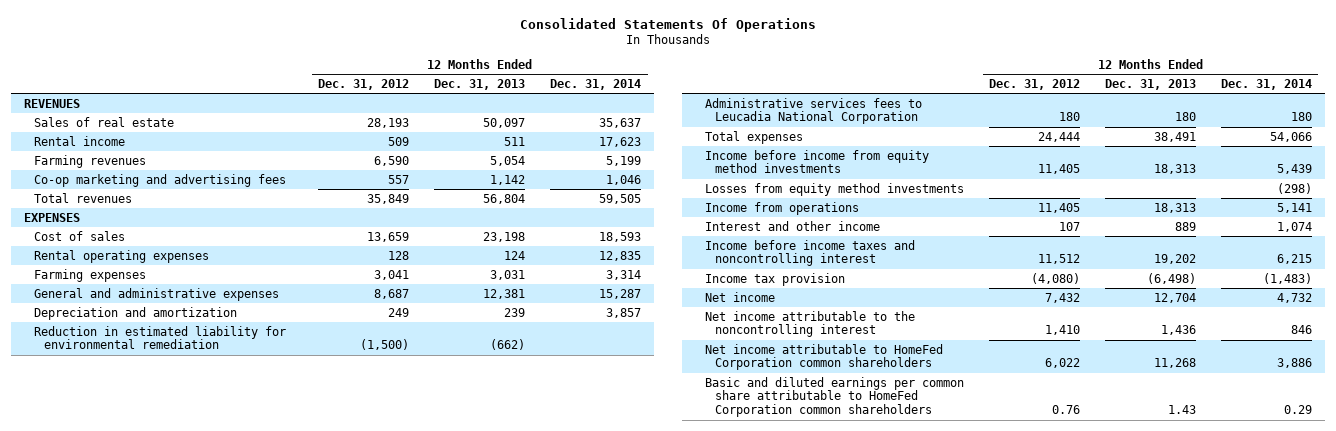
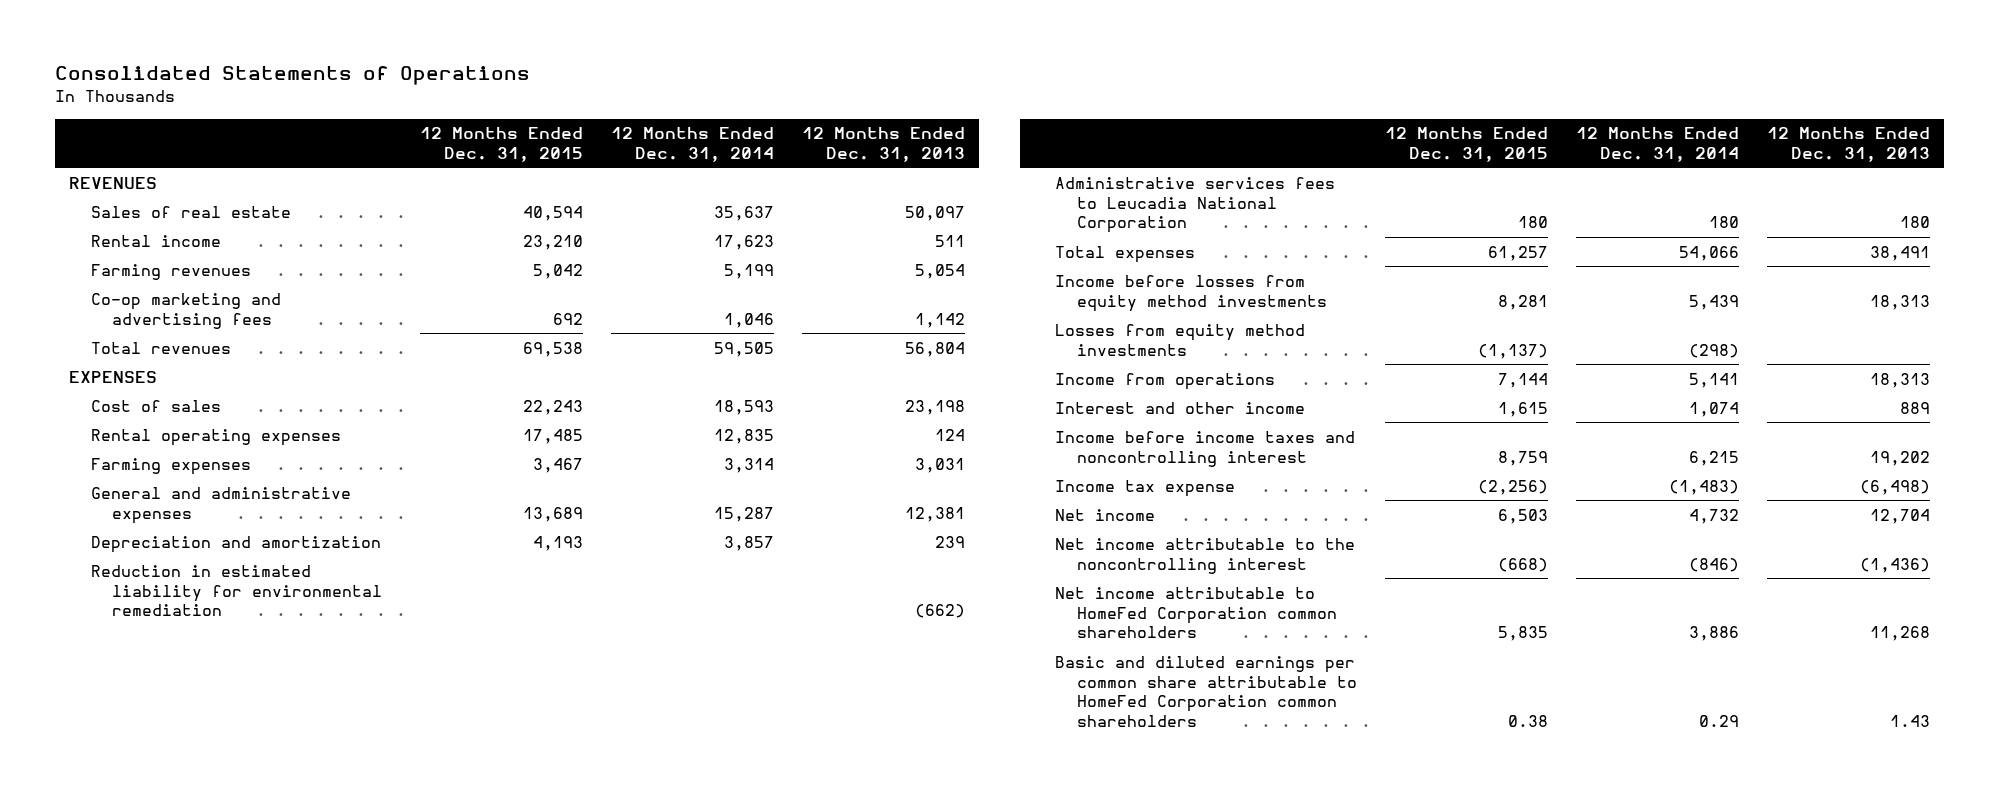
- Consolidated Statements Of Operations
+ Consolidated Statements of Operations
- | 12 Months Ended Dec. 31, 2012 | 12 Months Ended Dec. 31, 2013 | 12 Months Ended Dec. 31, 2014
+ | 12 Months Ended Dec. 31, 2015 | 12 Months Ended Dec. 31, 2014 | 12 Months Ended Dec. 31, 2013
- Income before income from equity method investments | 11,405 | 18,313 | 5,439
+ Income before losses from equity method investments | 8,281 | 5,439 | 18,313
- Income tax provision | (4,080) | (6,498) | (1,483)
+ Income tax expense | (2,256) | (1,483) | (6,498)
- Net income attributable to the noncontrolling interest | 1,410 | 1,436 | 846
+ Net income attributable to the noncontrolling interest | (668) | (846) | (1,436)

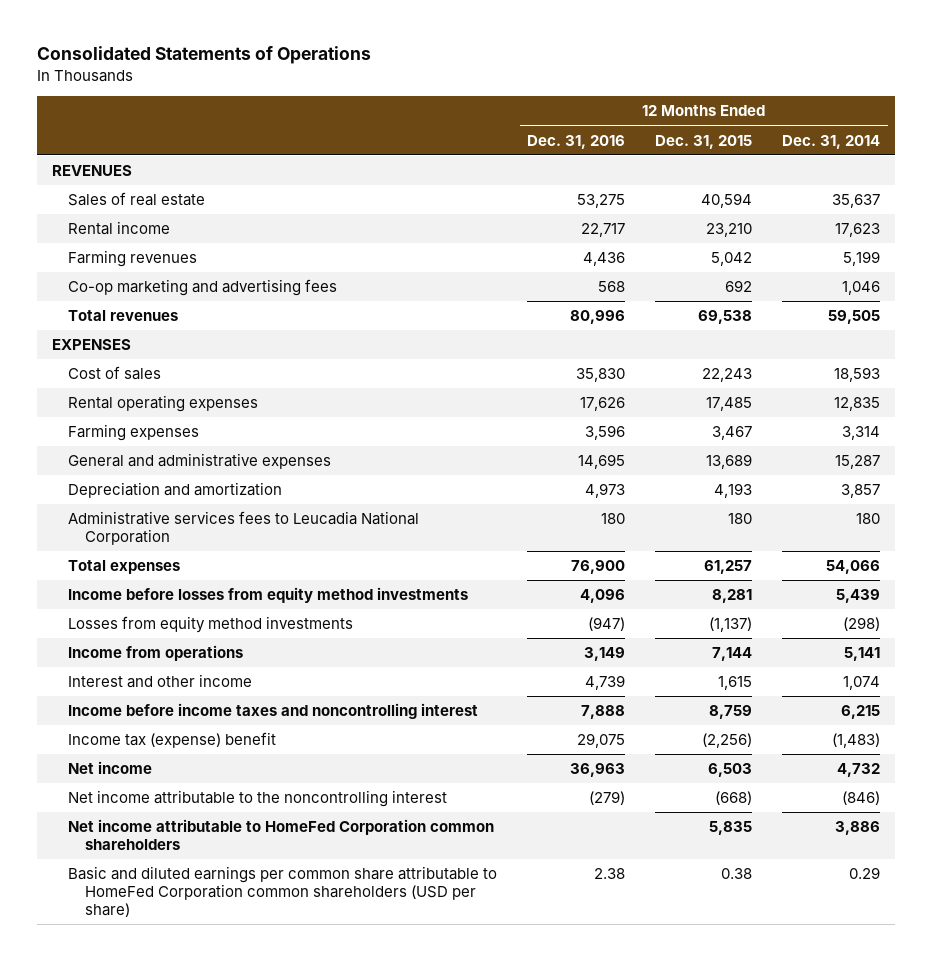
- | 12 Months Ended Dec. 31, 2015 | 12 Months Ended Dec. 31, 2014 | 12 Months Ended Dec. 31, 2013
+ | 12 Months Ended Dec. 31, 2016 | 12 Months Ended Dec. 31, 2015 | 12 Months Ended Dec. 31, 2014
- Reduction in estimated liability for environmental remediation | | | (662)
- Income tax expense | (2,256) | (1,483) | (6,498)
+ Income tax (expense) benefit | 29,075 | (2,256) | (1,483)
- Basic and diluted earnings per common share attributable to HomeFed Corporation common shareholders | 0.38 | 0.29 | 1.43
+ Basic and diluted earnings per common share attributable to HomeFed Corporation common shareholders (USD per share) | 2.38 | 0.38 | 0.29

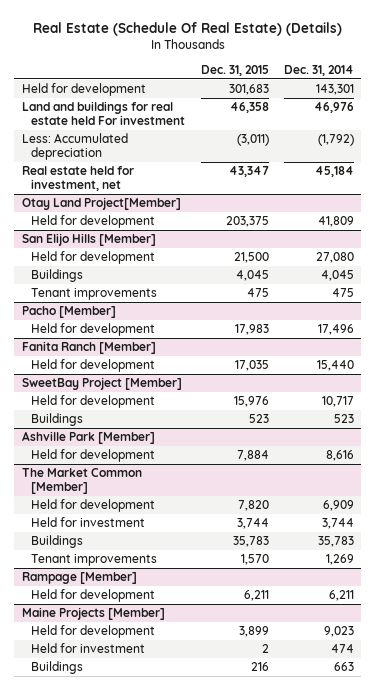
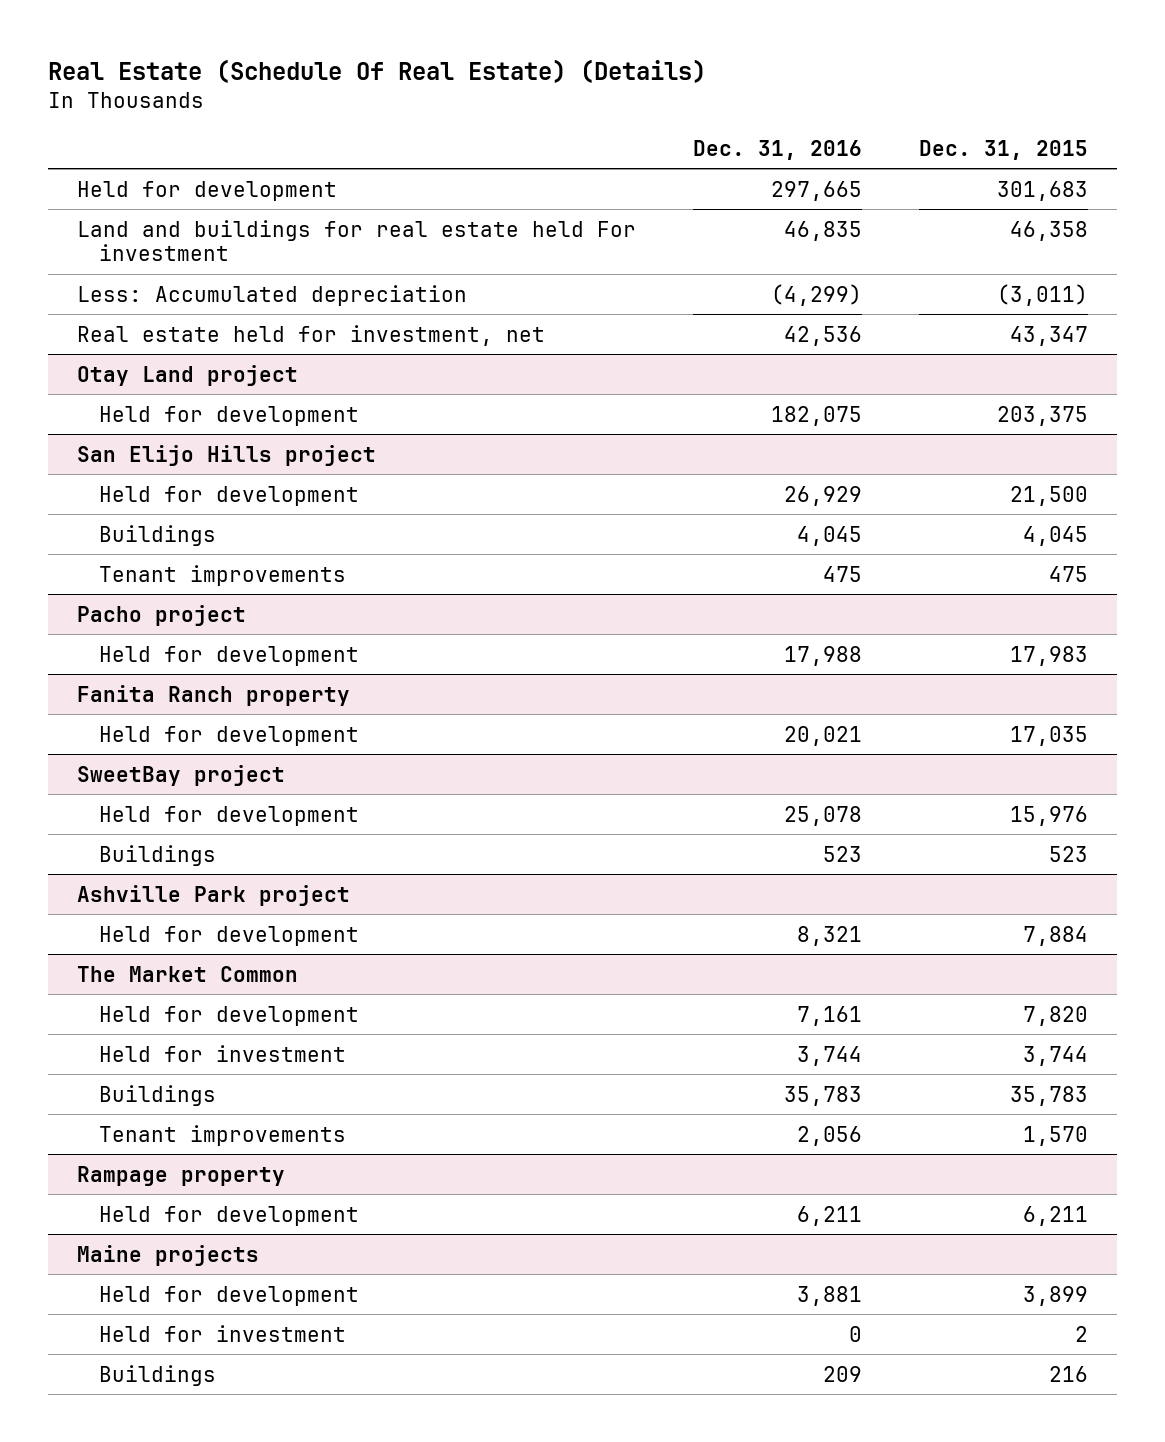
- | Dec. 31, 2015 | Dec. 31, 2014
+ | Dec. 31, 2016 | Dec. 31, 2015
- Otay Land Project[Member]
+ Otay Land project
- San Elijo Hills [Member]
+ San Elijo Hills project
- Pacho [Member]
+ Pacho project
- Fanita Ranch [Member]
+ Fanita Ranch property
- SweetBay Project [Member]
+ SweetBay project
- Ashville Park [Member]
+ Ashville Park project
- The Market Common [Member]
+ The Market Common
- Rampage [Member]
+ Rampage property
- Maine Projects [Member]
+ Maine projects

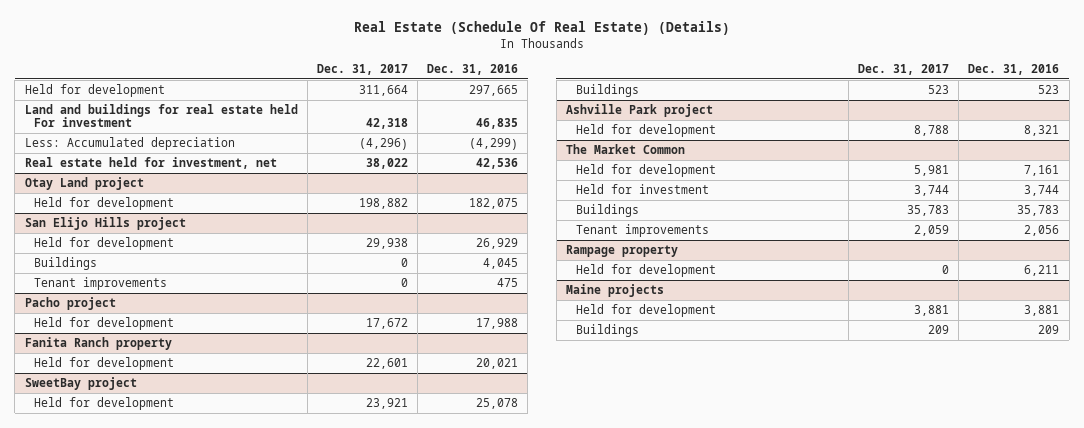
- | Dec. 31, 2016 | Dec. 31, 2015
+ | Dec. 31, 2017 | Dec. 31, 2016
@ Maine projects
- Held for investment | 0 | 2

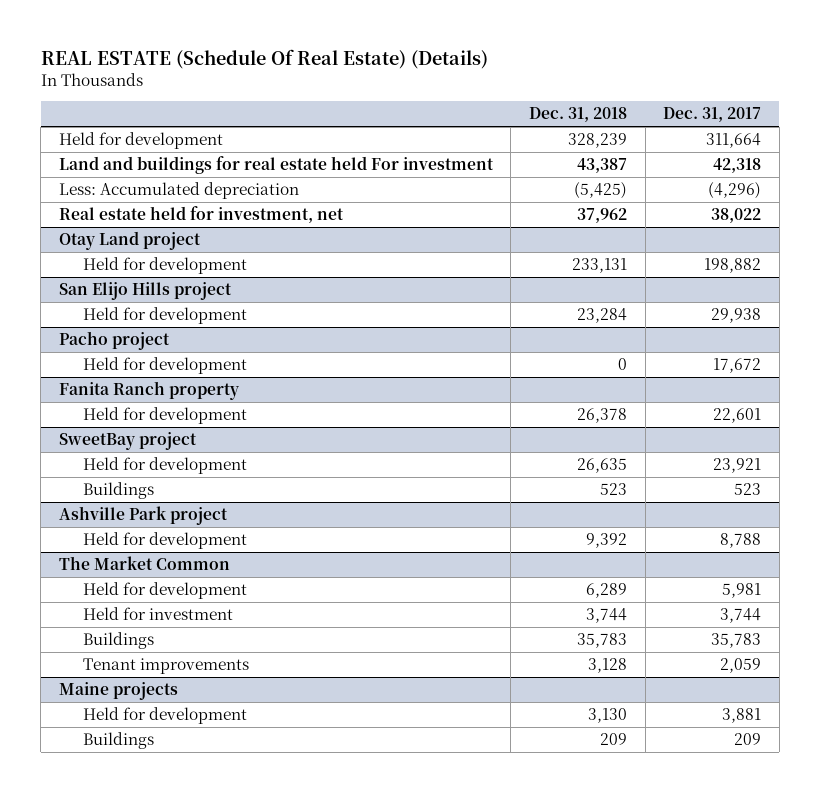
- Real Estate (Schedule Of Real Estate) (Details)
+ REAL ESTATE (Schedule Of Real Estate) (Details)
- | Dec. 31, 2017 | Dec. 31, 2016
+ | Dec. 31, 2018 | Dec. 31, 2017
@ San Elijo Hills project
- Buildings | 0 | 4,045
- Tenant improvements | 0 | 475
- Rampage property
- Held for development | 0 | 6,211

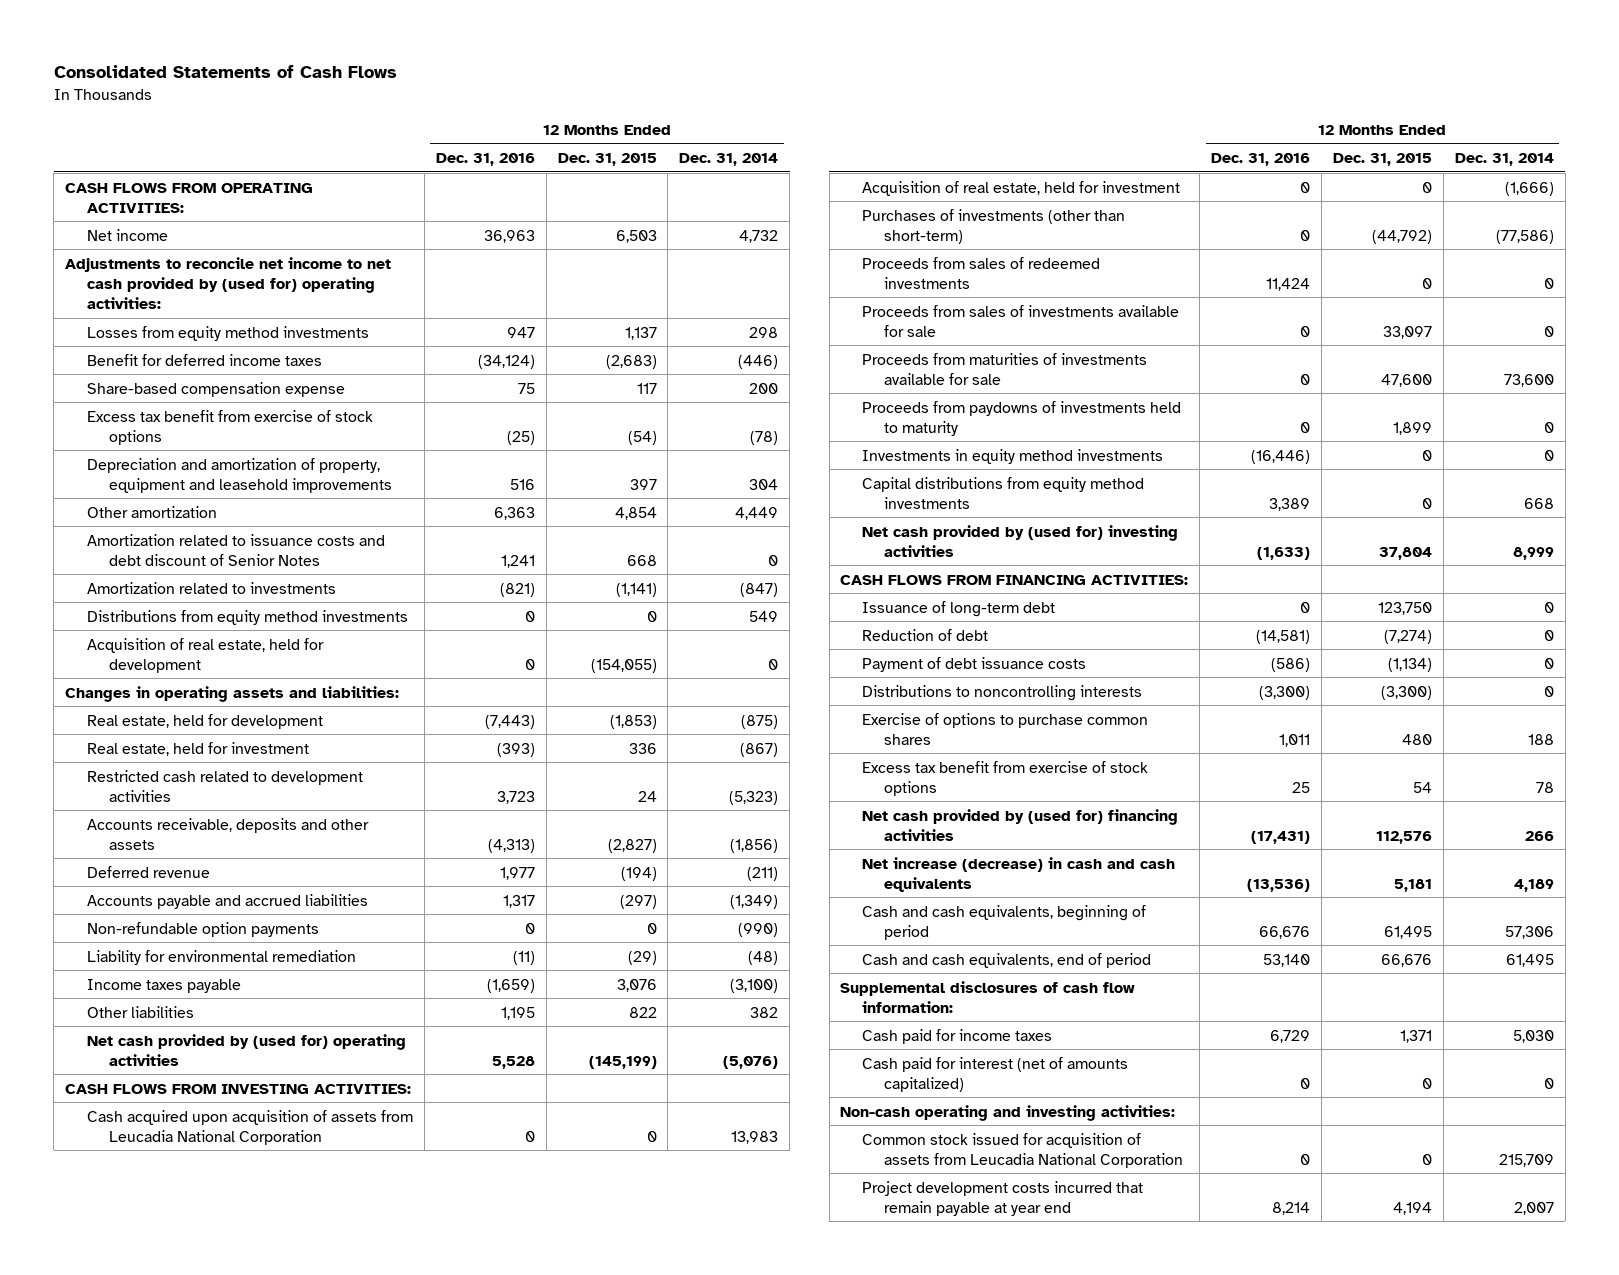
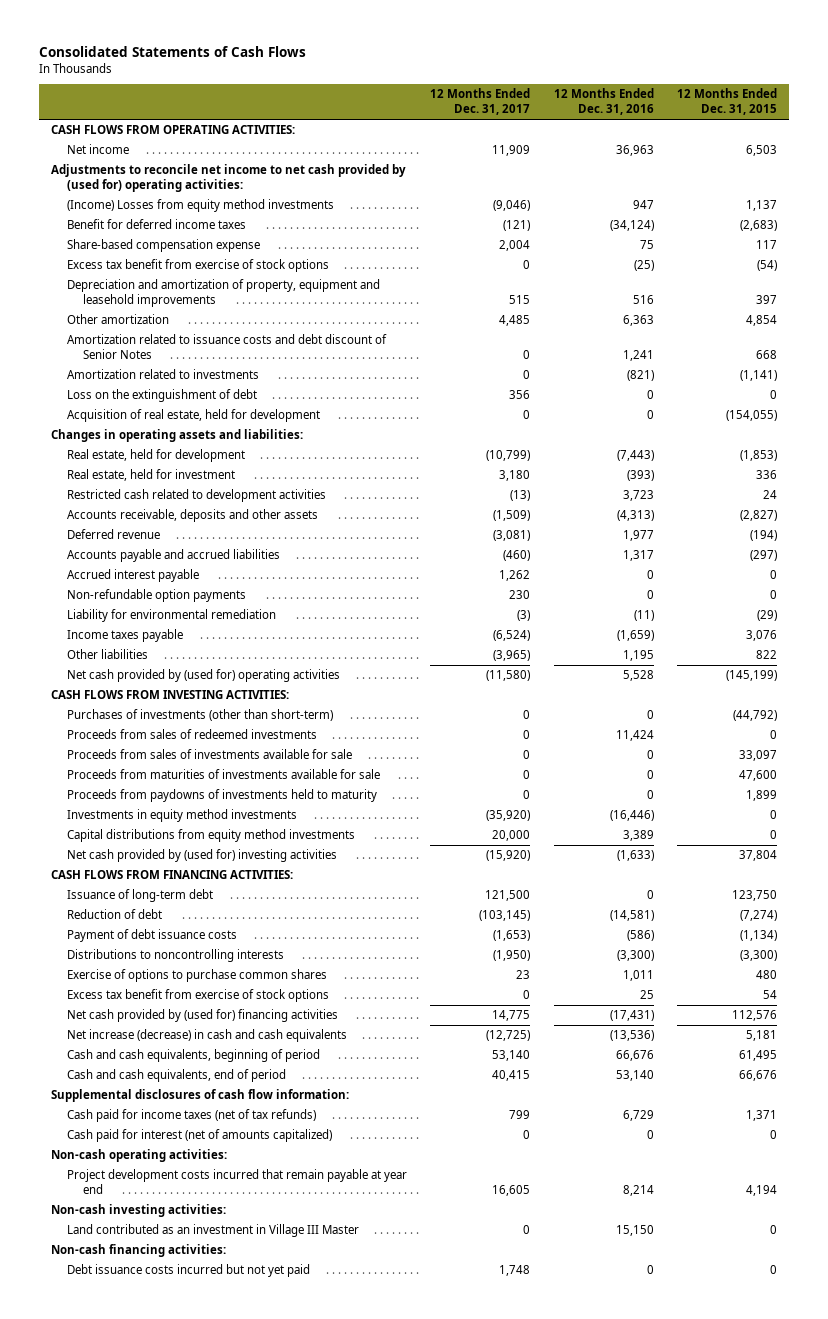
- | 12 Months Ended Dec. 31, 2016 | 12 Months Ended Dec. 31, 2015 | 12 Months Ended Dec. 31, 2014
+ | 12 Months Ended Dec. 31, 2017 | 12 Months Ended Dec. 31, 2016 | 12 Months Ended Dec. 31, 2015
- Losses from equity method investments | 947 | 1,137 | 298
+ (Income) Losses from equity method investments | (9,046) | 947 | 1,137
- Distributions from equity method investments | 0 | 0 | 549
+ Loss on the extinguishment of debt | 356 | 0 | 0
+ Accrued interest payable | 1,262 | 0 | 0
- Cash acquired upon acquisition of assets from Leucadia National Corporation | 0 | 0 | 13,983
- Acquisition of real estate, held for investment | 0 | 0 | (1,666)
- Cash paid for income taxes | 6,729 | 1,371 | 5,030
+ Cash paid for income taxes (net of tax refunds) | 799 | 6,729 | 1,371
- Non-cash operating and investing activities:
- Common stock issued for acquisition of assets from Leucadia National Corporation | 0 | 0 | 215,709
+ Non-cash operating activities:
+ Non-cash investing activities:
+ Land contributed as an investment in Village III Master | 0 | 15,150 | 0
+ Non-cash financing activities:
+ Debt issuance costs incurred but not yet paid | 1,748 | 0 | 0

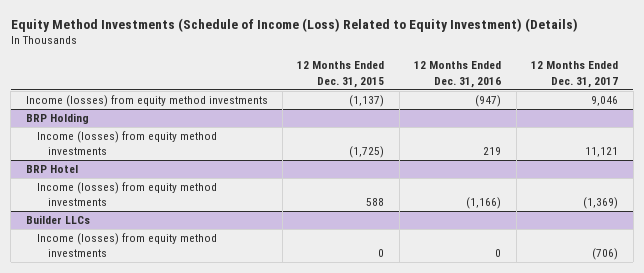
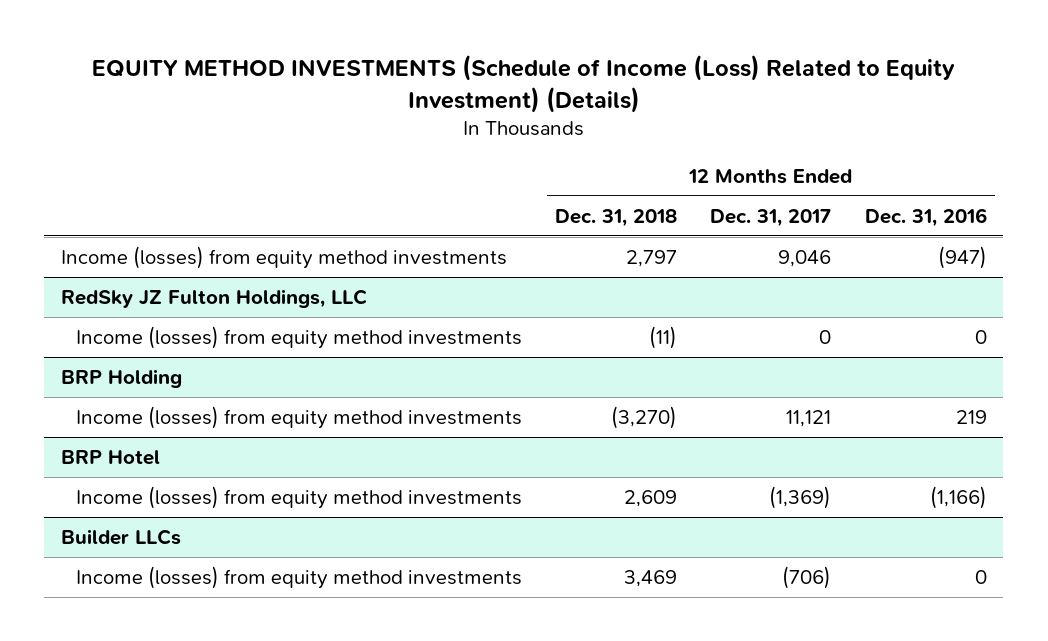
- Equity Method Investments (Schedule of Income (Loss) Related to Equity Investment) (Details)
+ EQUITY METHOD INVESTMENTS (Schedule of Income (Loss) Related to Equity Investment) (Details)
- | 12 Months Ended Dec. 31, 2015 | 12 Months Ended Dec. 31, 2016 | 12 Months Ended Dec. 31, 2017
+ | 12 Months Ended Dec. 31, 2018 | 12 Months Ended Dec. 31, 2017 | 12 Months Ended Dec. 31, 2016
+ RedSky JZ Fulton Holdings, LLC
+ Income (losses) from equity method investments | (11) | 0 | 0

